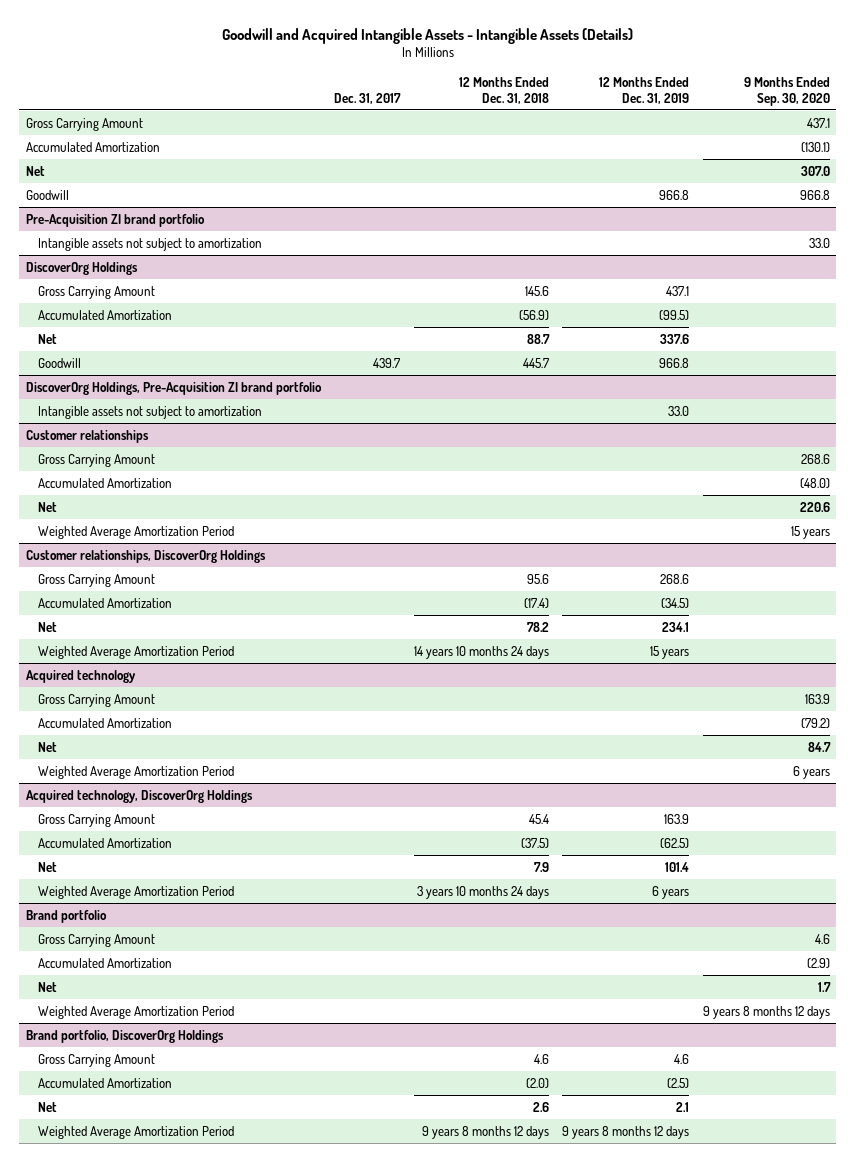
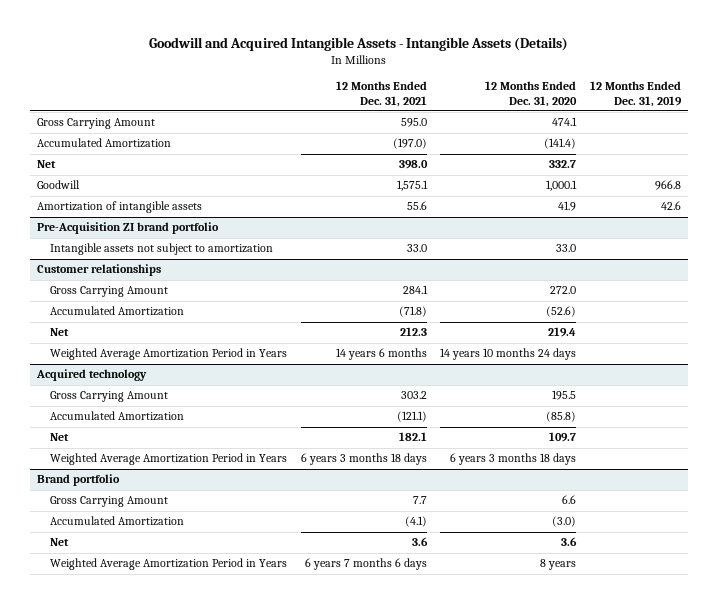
- | Dec. 31, 2017 | 12 Months Ended Dec. 31, 2018 | 12 Months Ended Dec. 31, 2019 | 9 Months Ended Sep. 30, 2020
+ | 12 Months Ended Dec. 31, 2021 | 12 Months Ended Dec. 31, 2020 | 12 Months Ended Dec. 31, 2019
+ Amortization of intangible assets | 55.6 | 41.9 | 42.6
- DiscoverOrg Holdings
- Gross Carrying Amount | | 145.6 | 437.1 |
- Accumulated Amortization | | (56.9) | (99.5) |
- Net | | 88.7 | 337.6 |
- Goodwill | 439.7 | 445.7 | 966.8 |
- DiscoverOrg Holdings, Pre-Acquisition ZI brand portfolio
- Intangible assets not subject to amortization | | | 33.0 |
@ Customer relationships
- Weighted Average Amortization Period | | | | 15 years
- Customer relationships, DiscoverOrg Holdings
- Gross Carrying Amount | | 95.6 | 268.6 |
- Accumulated Amortization | | (17.4) | (34.5) |
- Net | | 78.2 | 234.1 |
- Weighted Average Amortization Period | | 14 years 10 months 24 days | 15 years |
@ Customer relationships
+ Weighted Average Amortization Period in Years | 14 years 6 months | 14 years 10 months 24 days |
@ Acquired technology
- Weighted Average Amortization Period | | | | 6 years
- Acquired technology, DiscoverOrg Holdings
- Gross Carrying Amount | | 45.4 | 163.9 |
- Accumulated Amortization | | (37.5) | (62.5) |
- Net | | 7.9 | 101.4 |
- Weighted Average Amortization Period | | 3 years 10 months 24 days | 6 years |
@ Acquired technology
+ Weighted Average Amortization Period in Years | 6 years 3 months 18 days | 6 years 3 months 18 days |
@ Brand portfolio
- Weighted Average Amortization Period | | | | 9 years 8 months 12 days
- Brand portfolio, DiscoverOrg Holdings
- Gross Carrying Amount | | 4.6 | 4.6 |
- Accumulated Amortization | | (2.0) | (2.5) |
- Net | | 2.6 | 2.1 |
- Weighted Average Amortization Period | | 9 years 8 months 12 days | 9 years 8 months 12 days |
@ Brand portfolio
+ Weighted Average Amortization Period in Years | 6 years 7 months 6 days | 8 years |

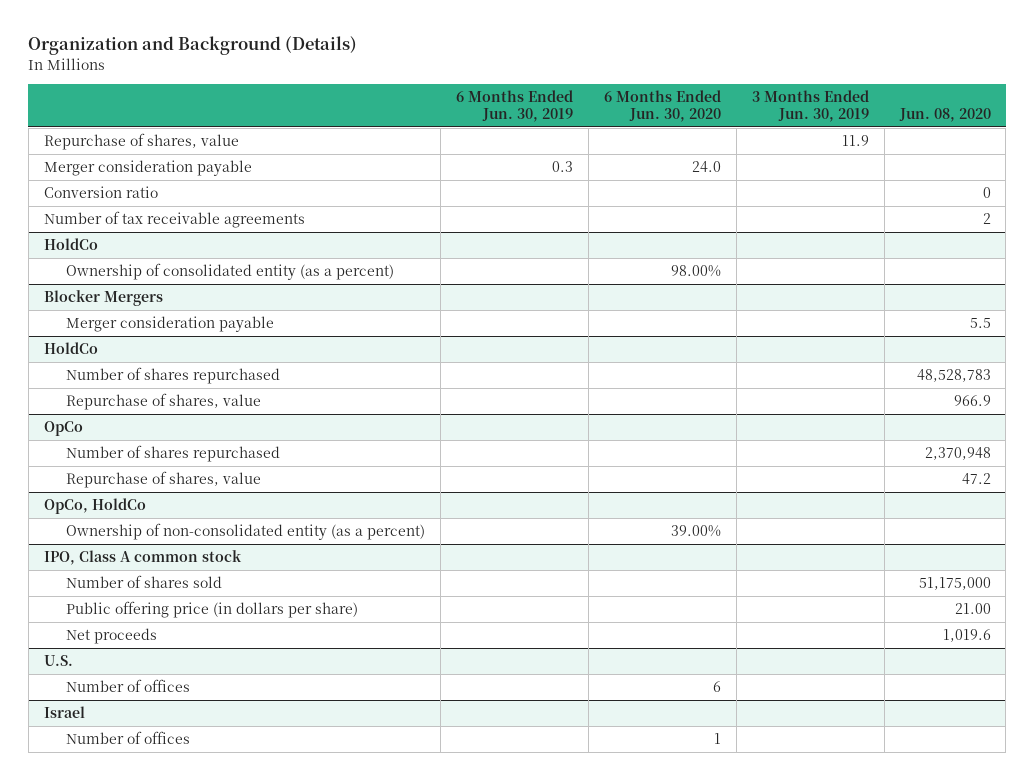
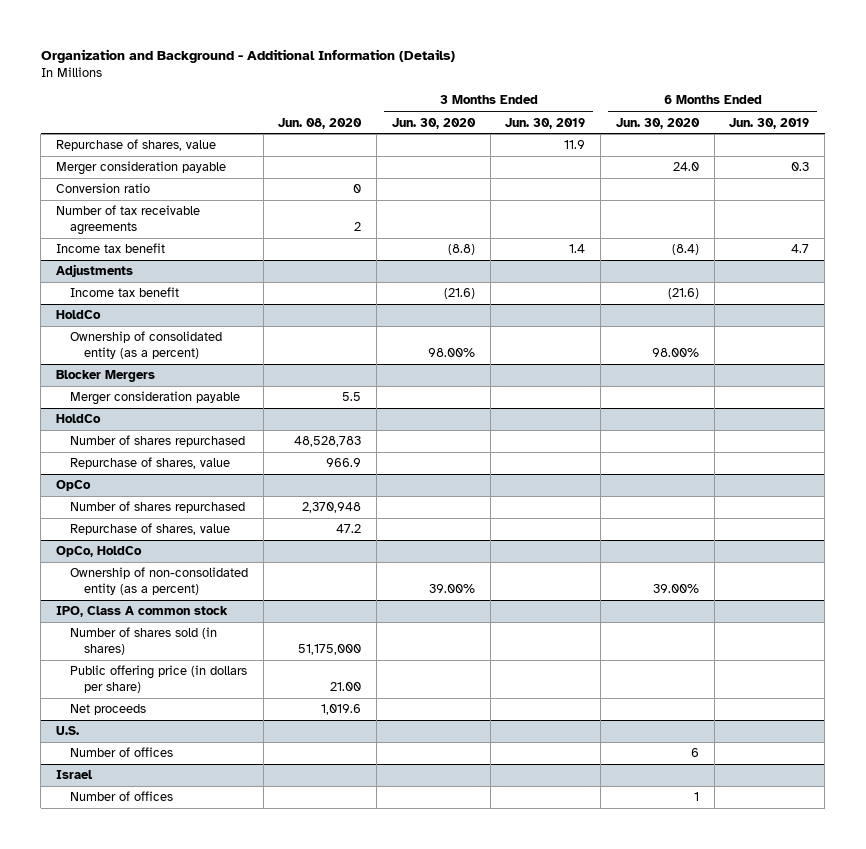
- Organization and Background (Details)
+ Organization and Background - Additional Information (Details)
- | 6 Months Ended Jun. 30, 2019 | 6 Months Ended Jun. 30, 2020 | 3 Months Ended Jun. 30, 2019 | Jun. 08, 2020
+ | Jun. 08, 2020 | 3 Months Ended Jun. 30, 2020 | 3 Months Ended Jun. 30, 2019 | 6 Months Ended Jun. 30, 2020 | 6 Months Ended Jun. 30, 2019
+ Income tax benefit | | (8.8) | 1.4 | (8.4) | 4.7
+ Adjustments
+ Income tax benefit | | (21.6) | | (21.6) |
@ IPO, Class A common stock
- Number of shares sold | | | | 51,175,000
+ Number of shares sold (in shares) | 51,175,000 | | | |

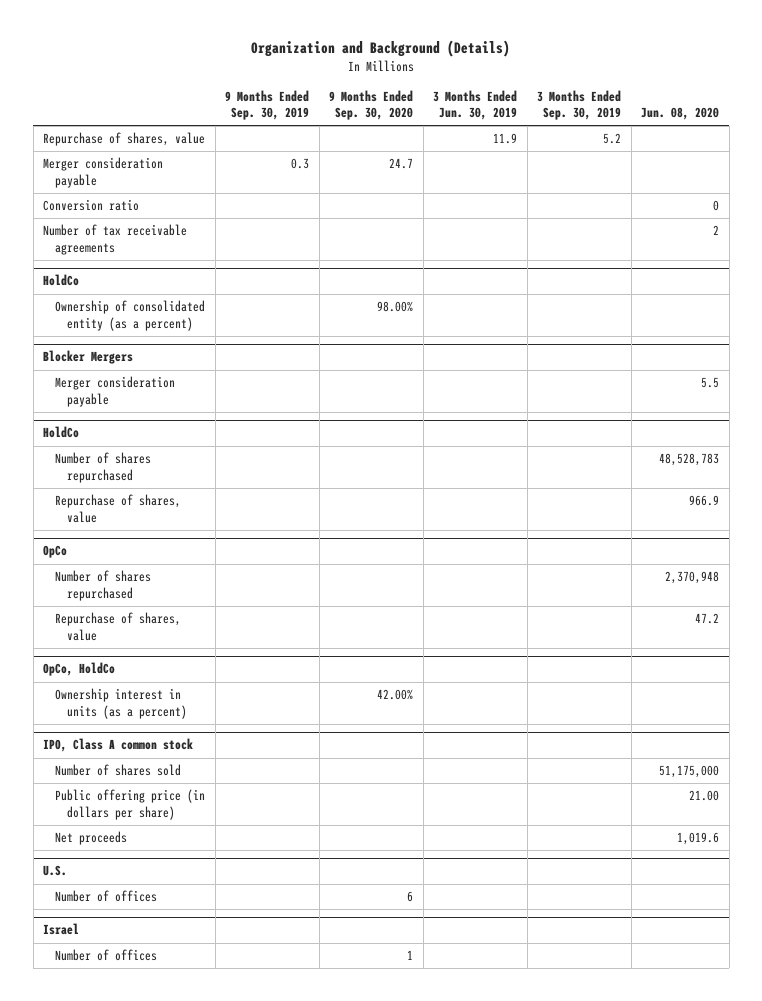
- Organization and Background - Additional Information (Details)
+ Organization and Background (Details)
- | Jun. 08, 2020 | 3 Months Ended Jun. 30, 2020 | 3 Months Ended Jun. 30, 2019 | 6 Months Ended Jun. 30, 2020 | 6 Months Ended Jun. 30, 2019
+ | 9 Months Ended Sep. 30, 2019 | 9 Months Ended Sep. 30, 2020 | 3 Months Ended Jun. 30, 2019 | 3 Months Ended Sep. 30, 2019 | Jun. 08, 2020
- Income tax benefit | | (8.8) | 1.4 | (8.4) | 4.7
- Adjustments
- Income tax benefit | | (21.6) | | (21.6) |
@ OpCo, HoldCo
- Ownership of non-consolidated entity (as a percent) | | 39.00% | | 39.00% |
+ Ownership interest in units (as a percent) | | 42.00% | | |
@ IPO, Class A common stock
- Number of shares sold (in shares) | 51,175,000 | | | |
+ Number of shares sold | | | | | 51,175,000

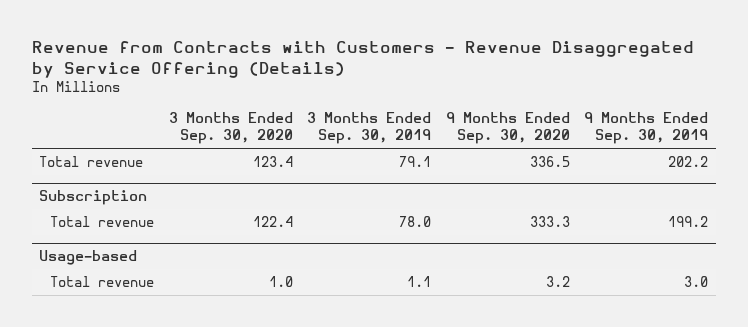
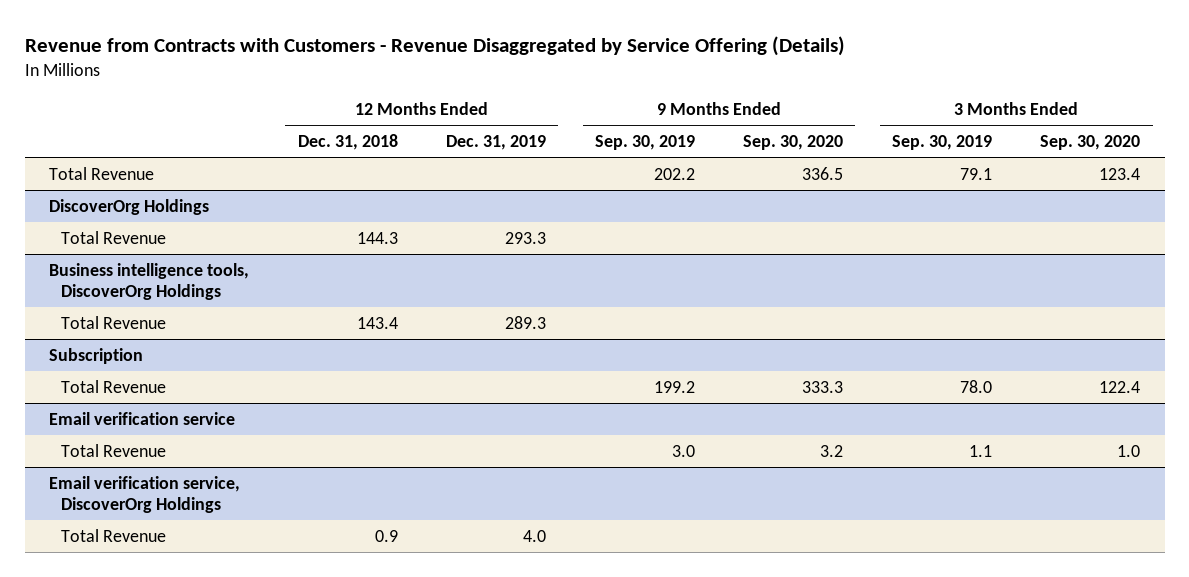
- | 3 Months Ended Sep. 30, 2020 | 3 Months Ended Sep. 30, 2019 | 9 Months Ended Sep. 30, 2020 | 9 Months Ended Sep. 30, 2019
+ | 12 Months Ended Dec. 31, 2018 | 12 Months Ended Dec. 31, 2019 | 9 Months Ended Sep. 30, 2019 | 9 Months Ended Sep. 30, 2020 | 3 Months Ended Sep. 30, 2019 | 3 Months Ended Sep. 30, 2020
- Total revenue | 123.4 | 79.1 | 336.5 | 202.2
+ Total Revenue | | | 202.2 | 336.5 | 79.1 | 123.4
+ DiscoverOrg Holdings
+ Total Revenue | 144.3 | 293.3 | | | |
+ Business intelligence tools, DiscoverOrg Holdings
+ Total Revenue | 143.4 | 289.3 | | | |
@ Subscription
- Total revenue | 122.4 | 78.0 | 333.3 | 199.2
- Usage-based
- Total revenue | 1.0 | 1.1 | 3.2 | 3.0
@ Subscription
+ Total Revenue | | | 199.2 | 333.3 | 78.0 | 122.4
+ Email verification service
+ Total Revenue | | | 3.0 | 3.2 | 1.1 | 1.0
+ Email verification service, DiscoverOrg Holdings
+ Total Revenue | 0.9 | 4.0 | | | |

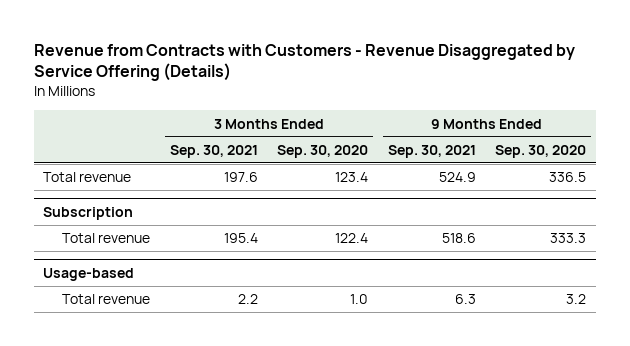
- | 12 Months Ended Dec. 31, 2018 | 12 Months Ended Dec. 31, 2019 | 9 Months Ended Sep. 30, 2019 | 9 Months Ended Sep. 30, 2020 | 3 Months Ended Sep. 30, 2019 | 3 Months Ended Sep. 30, 2020
+ | 3 Months Ended Sep. 30, 2021 | 3 Months Ended Sep. 30, 2020 | 9 Months Ended Sep. 30, 2021 | 9 Months Ended Sep. 30, 2020
- Total Revenue | | | 202.2 | 336.5 | 79.1 | 123.4
- DiscoverOrg Holdings
- Total Revenue | 144.3 | 293.3 | | | |
- Business intelligence tools, DiscoverOrg Holdings
- Total Revenue | 143.4 | 289.3 | | | |
+ Total revenue | 197.6 | 123.4 | 524.9 | 336.5
@ Subscription
- Total Revenue | | | 199.2 | 333.3 | 78.0 | 122.4
- Email verification service
- Total Revenue | | | 3.0 | 3.2 | 1.1 | 1.0
- Email verification service, DiscoverOrg Holdings
- Total Revenue | 0.9 | 4.0 | | | |
@ Subscription
+ Total revenue | 195.4 | 122.4 | 518.6 | 333.3
+ Usage-based
+ Total revenue | 2.2 | 1.0 | 6.3 | 3.2

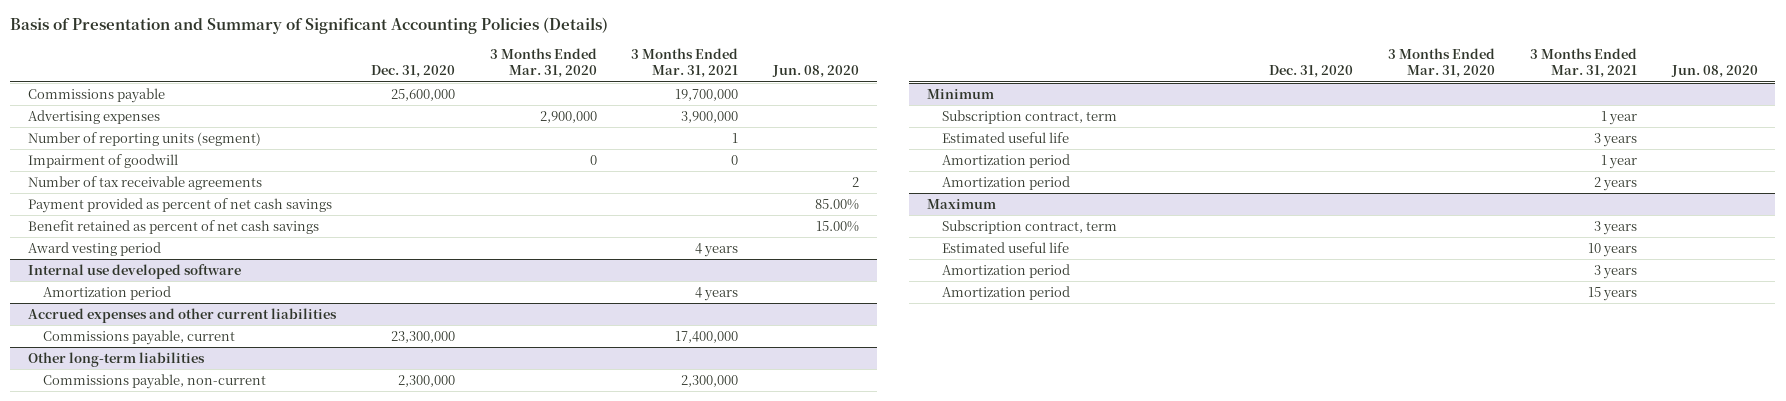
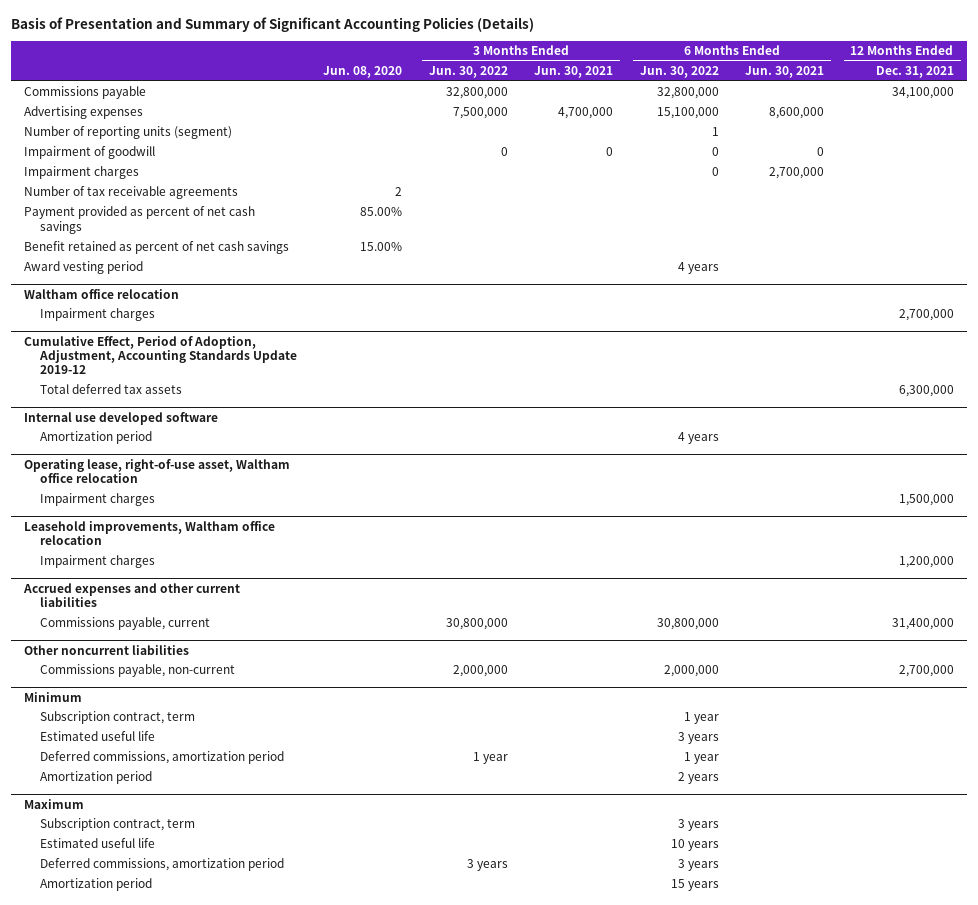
- | Dec. 31, 2020 | 3 Months Ended Mar. 31, 2020 | 3 Months Ended Mar. 31, 2021 | Jun. 08, 2020
+ | Jun. 08, 2020 | 3 Months Ended Jun. 30, 2022 | 3 Months Ended Jun. 30, 2021 | 6 Months Ended Jun. 30, 2022 | 6 Months Ended Jun. 30, 2021 | 12 Months Ended Dec. 31, 2021
+ Impairment charges | | | | 0 | 2,700,000 |
+ Waltham office relocation
+ Impairment charges | | | | | | 2,700,000
+ Cumulative Effect, Period of Adoption, Adjustment, Accounting Standards Update 2019-12
+ Total deferred tax assets | | | | | | 6,300,000
+ Operating lease, right-of-use asset, Waltham office relocation
+ Impairment charges | | | | | | 1,500,000
+ Leasehold improvements, Waltham office relocation
+ Impairment charges | | | | | | 1,200,000
- Other long-term liabilities
+ Other noncurrent liabilities
@ Minimum
- Amortization period | | | 1 year |
+ Deferred commissions, amortization period | | 1 year | | 1 year | |
@ Maximum
- Amortization period | | | 3 years |
+ Deferred commissions, amortization period | | 3 years | | 3 years | |

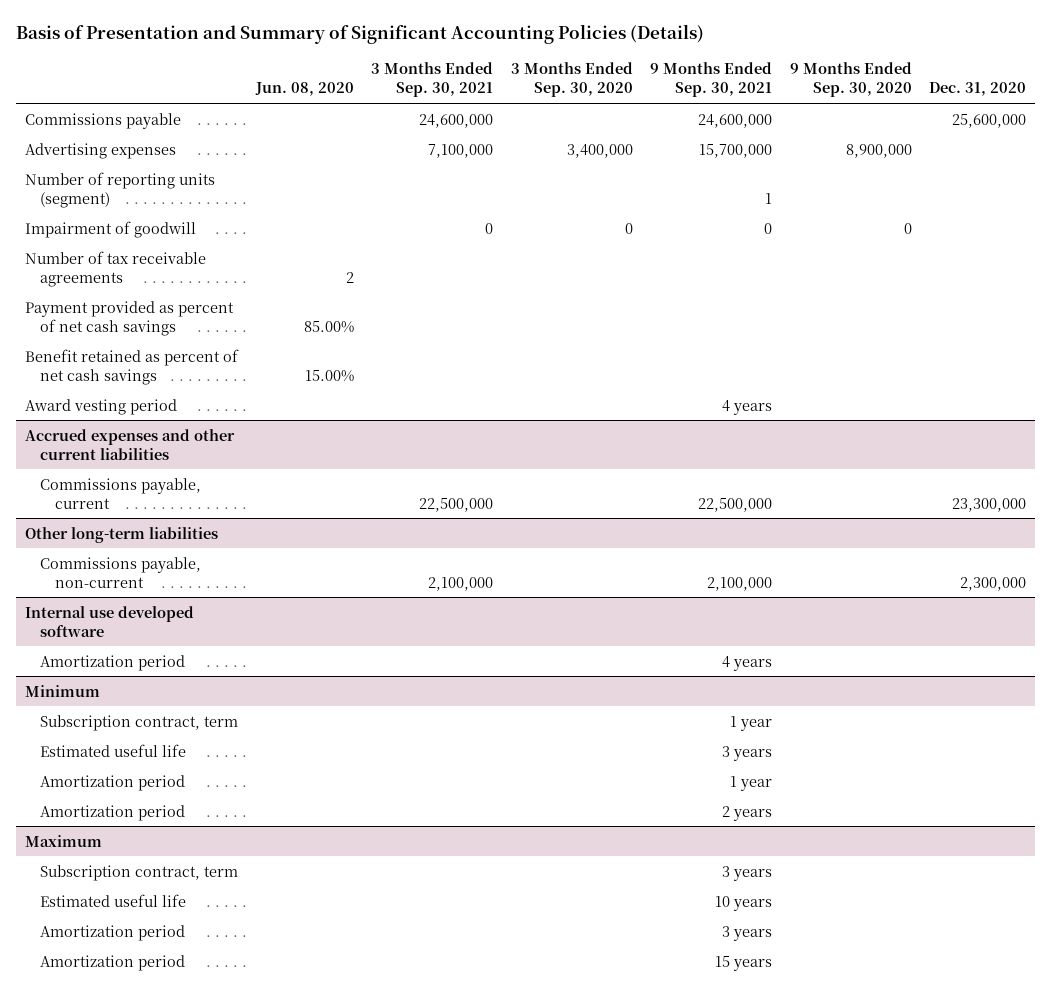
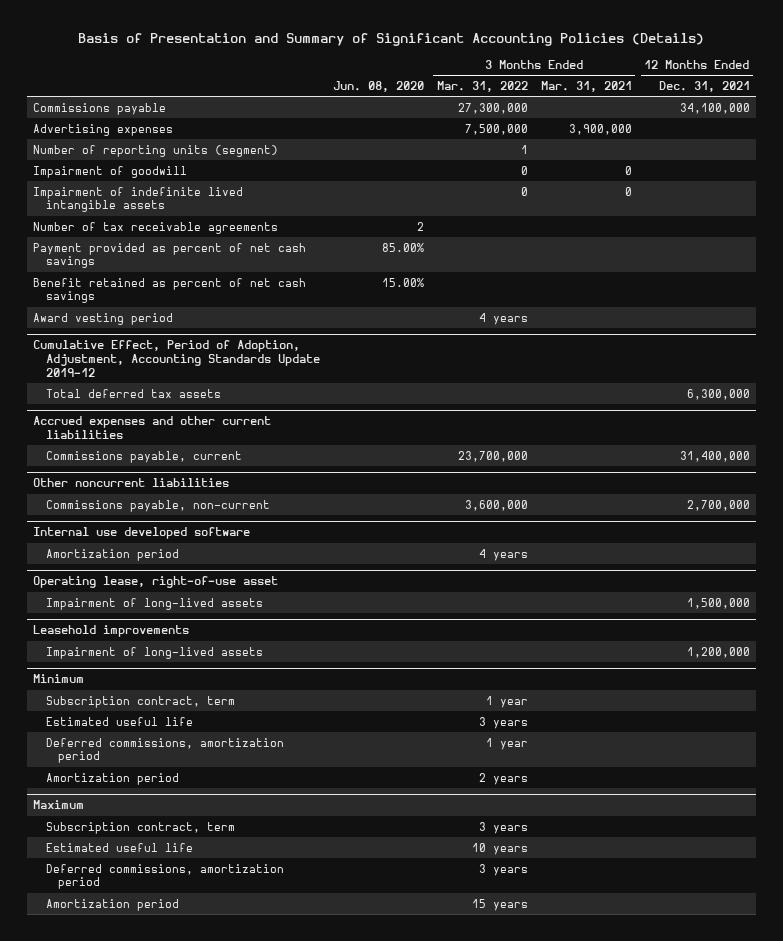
- | Jun. 08, 2020 | 3 Months Ended Sep. 30, 2021 | 3 Months Ended Sep. 30, 2020 | 9 Months Ended Sep. 30, 2021 | 9 Months Ended Sep. 30, 2020 | Dec. 31, 2020
+ | Jun. 08, 2020 | 3 Months Ended Mar. 31, 2022 | 3 Months Ended Mar. 31, 2021 | 12 Months Ended Dec. 31, 2021
+ Impairment of indefinite lived intangible assets | | 0 | 0 |
+ Cumulative Effect, Period of Adoption, Adjustment, Accounting Standards Update 2019-12
+ Total deferred tax assets | | | | 6,300,000
- Other long-term liabilities
+ Other noncurrent liabilities
+ Operating lease, right-of-use asset
+ Impairment of long-lived assets | | | | 1,500,000
+ Leasehold improvements
+ Impairment of long-lived assets | | | | 1,200,000
@ Minimum
- Amortization period | | | | 1 year | |
+ Deferred commissions, amortization period | | 1 year | |
@ Maximum
- Amortization period | | | | 3 years | |
+ Deferred commissions, amortization period | | 3 years | |

